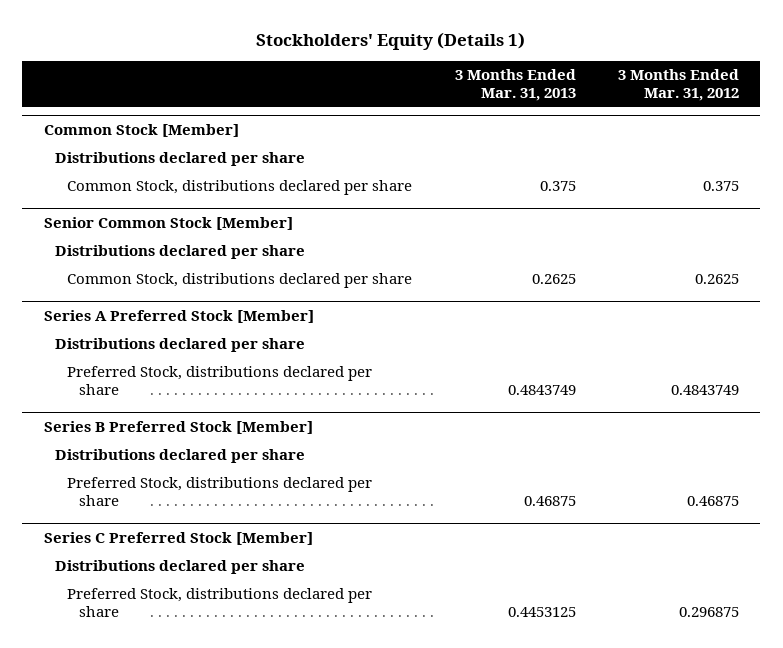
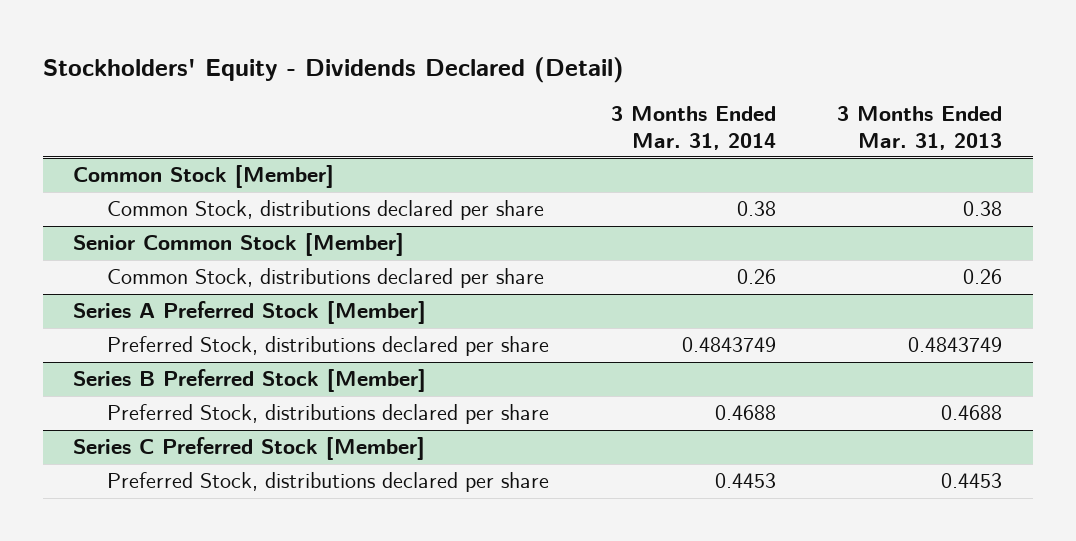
- Stockholders' Equity (Details 1)
+ Stockholders' Equity - Dividends Declared (Detail)
- | 3 Months Ended Mar. 31, 2013 | 3 Months Ended Mar. 31, 2012
+ | 3 Months Ended Mar. 31, 2014 | 3 Months Ended Mar. 31, 2013
@ Common Stock [Member]
- Distributions declared per share
- Common Stock, distributions declared per share | 0.375 | 0.375
+ Common Stock, distributions declared per share | 0.38 | 0.38
@ Senior Common Stock [Member]
- Distributions declared per share
- Common Stock, distributions declared per share | 0.2625 | 0.2625
+ Common Stock, distributions declared per share | 0.26 | 0.26
@ Series A Preferred Stock [Member]
- Distributions declared per share
@ Series B Preferred Stock [Member]
- Distributions declared per share
- Preferred Stock, distributions declared per share | 0.46875 | 0.46875
+ Preferred Stock, distributions declared per share | 0.4688 | 0.4688
@ Series C Preferred Stock [Member]
- Distributions declared per share
- Preferred Stock, distributions declared per share | 0.4453125 | 0.296875
+ Preferred Stock, distributions declared per share | 0.4453 | 0.4453

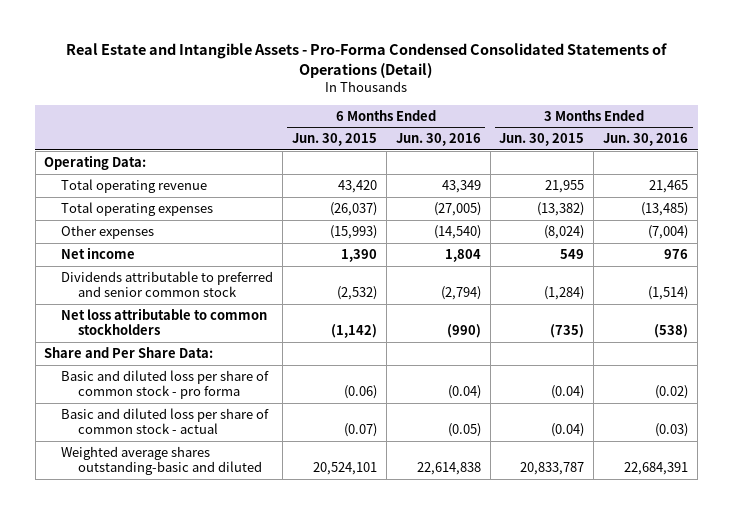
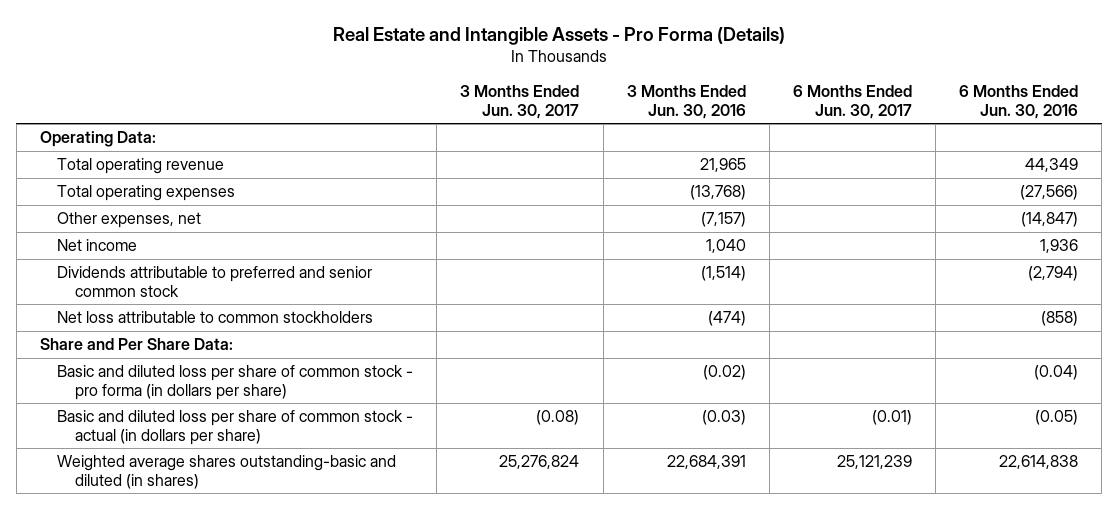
- Real Estate and Intangible Assets - Pro-Forma Condensed Consolidated Statements of Operations (Detail)
+ Real Estate and Intangible Assets - Pro Forma (Details)
- | 6 Months Ended Jun. 30, 2015 | 6 Months Ended Jun. 30, 2016 | 3 Months Ended Jun. 30, 2015 | 3 Months Ended Jun. 30, 2016
+ | 3 Months Ended Jun. 30, 2017 | 3 Months Ended Jun. 30, 2016 | 6 Months Ended Jun. 30, 2017 | 6 Months Ended Jun. 30, 2016
- Total operating revenue | 43,420 | 43,349 | 21,955 | 21,465
- Total operating expenses | (26,037) | (27,005) | (13,382) | (13,485)
- Other expenses | (15,993) | (14,540) | (8,024) | (7,004)
- Net income | 1,390 | 1,804 | 549 | 976
+ Total operating revenue | | 21,965 | | 44,349
+ Total operating expenses | | (13,768) | | (27,566)
+ Other expenses, net | | (7,157) | | (14,847)
+ Net income | | 1,040 | | 1,936
- Net loss attributable to common stockholders | (1,142) | (990) | (735) | (538)
+ Net loss attributable to common stockholders | | (474) | | (858)
- Basic and diluted loss per share of common stock - pro forma | (0.06) | (0.04) | (0.04) | (0.02)
- Basic and diluted loss per share of common stock - actual | (0.07) | (0.05) | (0.04) | (0.03)
- Weighted average shares outstanding-basic and diluted | 20,524,101 | 22,614,838 | 20,833,787 | 22,684,391
+ Basic and diluted loss per share of common stock - pro forma (in dollars per share) | | (0.02) | | (0.04)
+ Basic and diluted loss per share of common stock - actual (in dollars per share) | (0.08) | (0.03) | (0.01) | (0.05)
+ Weighted average shares outstanding-basic and diluted (in shares) | 25,276,824 | 22,684,391 | 25,121,239 | 22,614,838

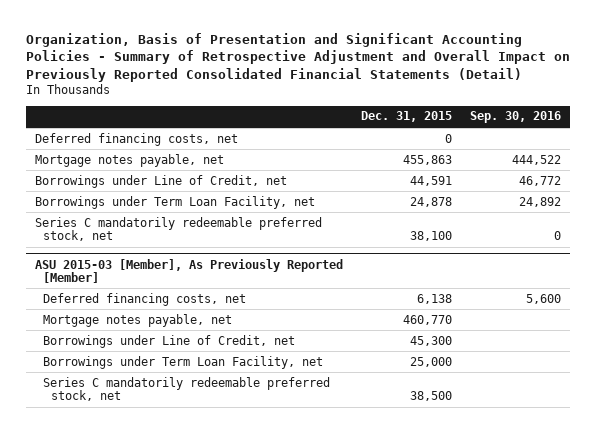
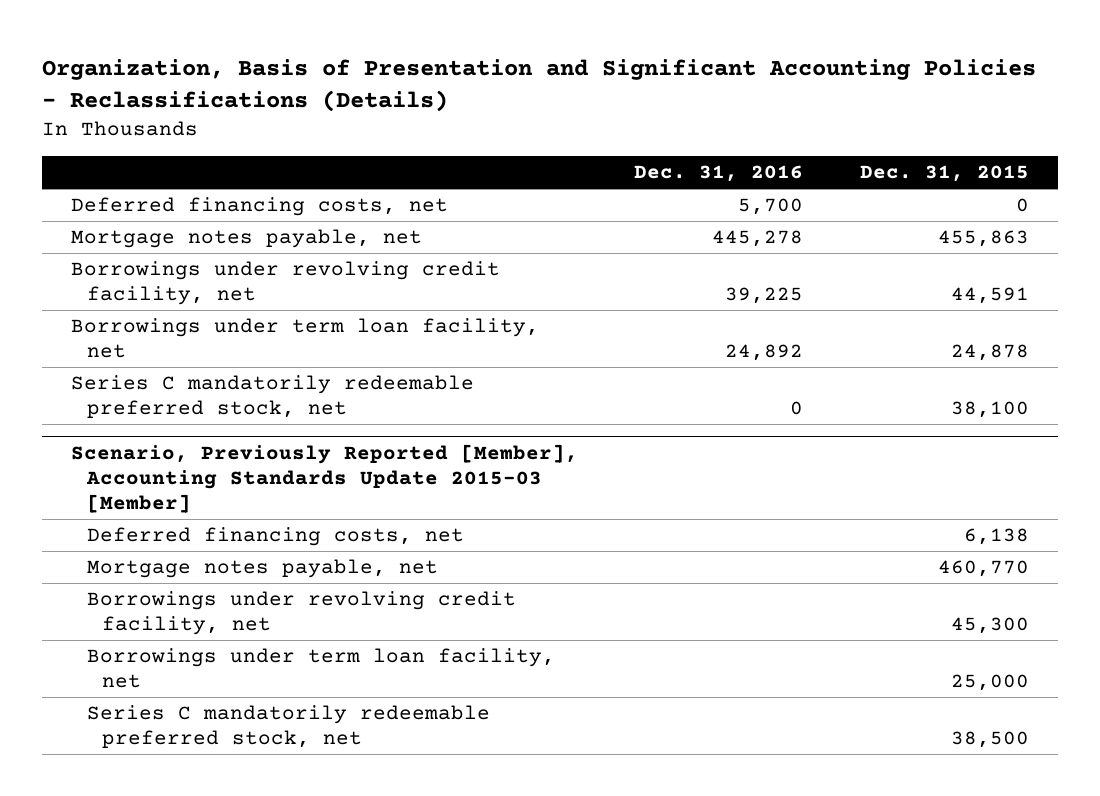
- Organization, Basis of Presentation and Significant Accounting Policies - Summary of Retrospective Adjustment and Overall Impact on Previously Reported Consolidated Financial Statements (Detail)
+ Organization, Basis of Presentation and Significant Accounting Policies - Reclassifications (Details)
- | Dec. 31, 2015 | Sep. 30, 2016
+ | Dec. 31, 2016 | Dec. 31, 2015
- Borrowings under Line of Credit, net | 44,591 | 46,772
- Borrowings under Term Loan Facility, net | 24,878 | 24,892
+ Borrowings under revolving credit facility, net | 39,225 | 44,591
+ Borrowings under term loan facility, net | 24,892 | 24,878
- ASU 2015-03 [Member], As Previously Reported [Member]
+ Scenario, Previously Reported [Member], Accounting Standards Update 2015-03 [Member]
- Borrowings under Line of Credit, net | 45,300 |
- Borrowings under Term Loan Facility, net | 25,000 |
+ Borrowings under revolving credit facility, net | | 45,300
+ Borrowings under term loan facility, net | | 25,000

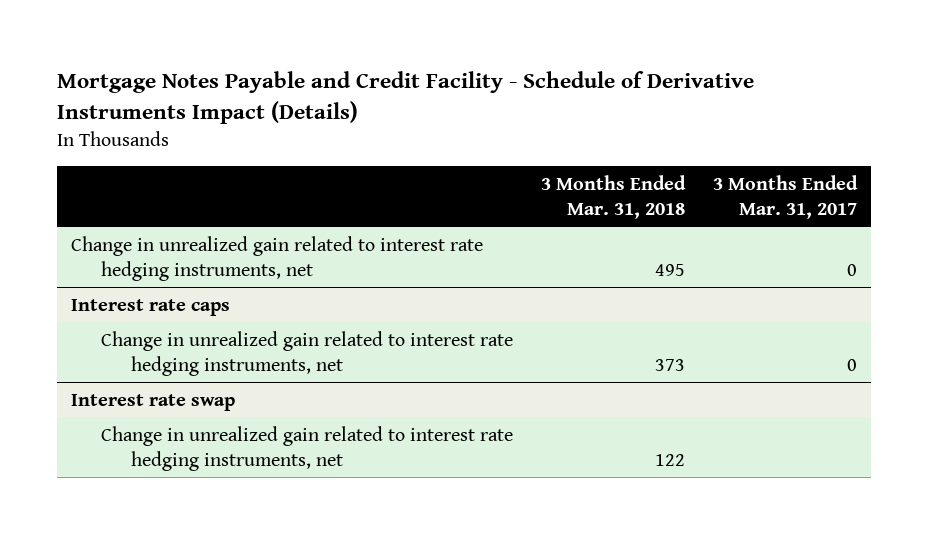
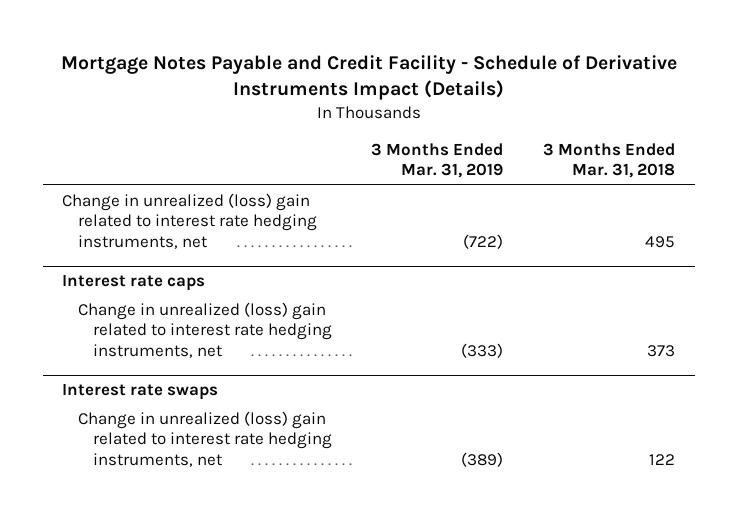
- | 3 Months Ended Mar. 31, 2018 | 3 Months Ended Mar. 31, 2017
+ | 3 Months Ended Mar. 31, 2019 | 3 Months Ended Mar. 31, 2018
- Change in unrealized gain related to interest rate hedging instruments, net | 495 | 0
+ Change in unrealized (loss) gain related to interest rate hedging instruments, net | (722) | 495
@ Interest rate caps
- Change in unrealized gain related to interest rate hedging instruments, net | 373 | 0
- Interest rate swap
- Change in unrealized gain related to interest rate hedging instruments, net | 122 |
@ Interest rate caps
+ Change in unrealized (loss) gain related to interest rate hedging instruments, net | (333) | 373
+ Interest rate swaps
+ Change in unrealized (loss) gain related to interest rate hedging instruments, net | (389) | 122

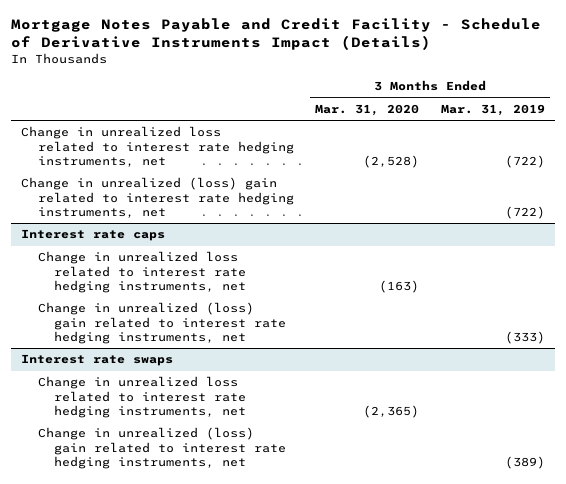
- | 3 Months Ended Mar. 31, 2019 | 3 Months Ended Mar. 31, 2018
+ | 3 Months Ended Mar. 31, 2020 | 3 Months Ended Mar. 31, 2019
+ Change in unrealized loss related to interest rate hedging instruments, net | (2,528) | (722)
@ Interest rate caps
+ Change in unrealized loss related to interest rate hedging instruments, net | (163) |
@ Interest rate swaps
+ Change in unrealized loss related to interest rate hedging instruments, net | (2,365) |

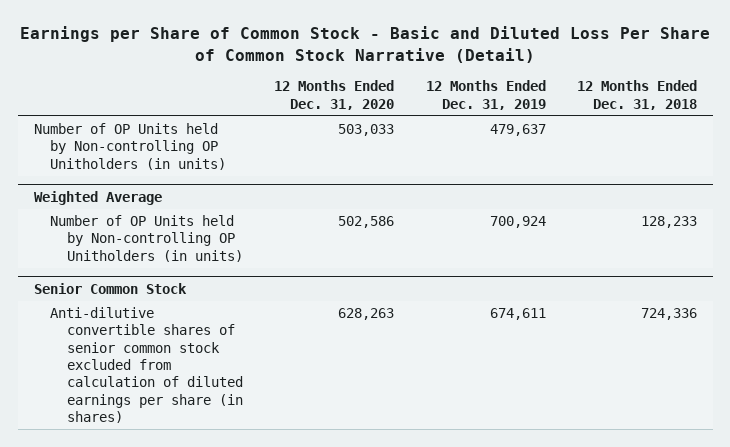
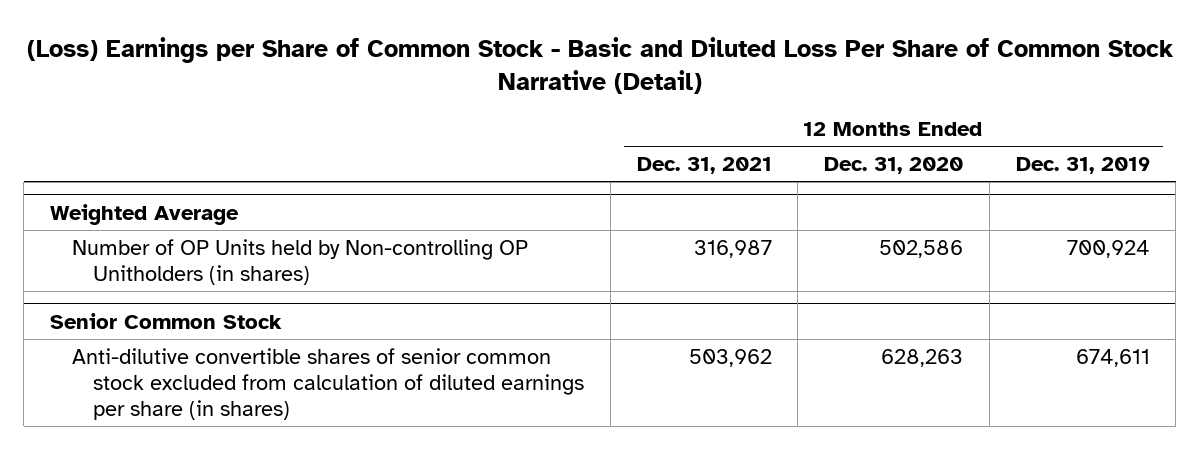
- Earnings per Share of Common Stock - Basic and Diluted Loss Per Share of Common Stock Narrative (Detail)
+ (Loss) Earnings per Share of Common Stock - Basic and Diluted Loss Per Share of Common Stock Narrative (Detail)
- | 12 Months Ended Dec. 31, 2020 | 12 Months Ended Dec. 31, 2019 | 12 Months Ended Dec. 31, 2018
+ | 12 Months Ended Dec. 31, 2021 | 12 Months Ended Dec. 31, 2020 | 12 Months Ended Dec. 31, 2019
- Number of OP Units held by Non-controlling OP Unitholders (in units) | 503,033 | 479,637 |
@ Weighted Average
- Number of OP Units held by Non-controlling OP Unitholders (in units) | 502,586 | 700,924 | 128,233
+ Number of OP Units held by Non-controlling OP Unitholders (in shares) | 316,987 | 502,586 | 700,924

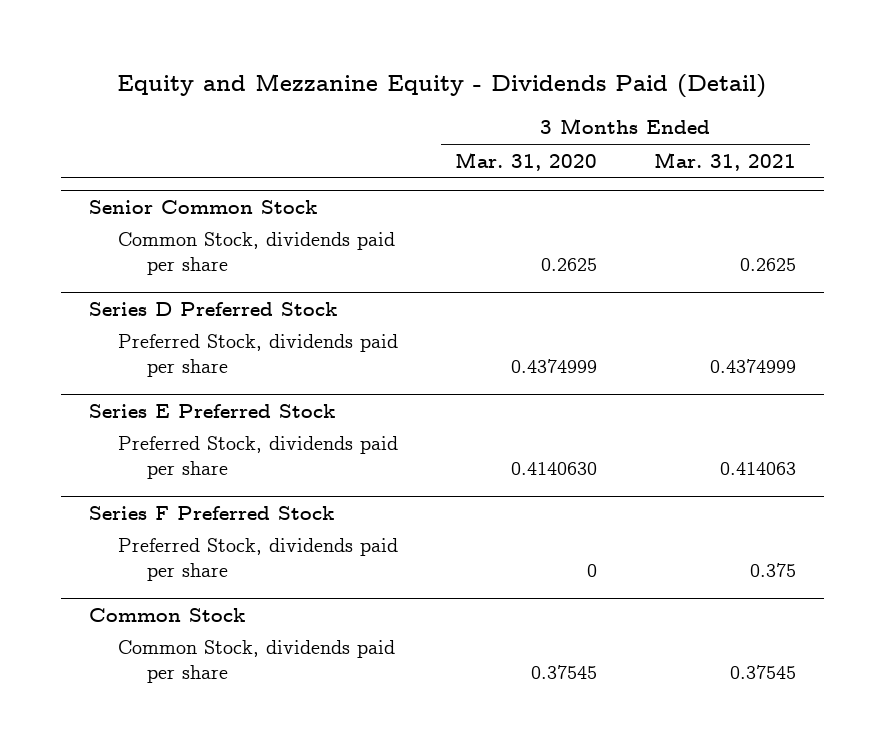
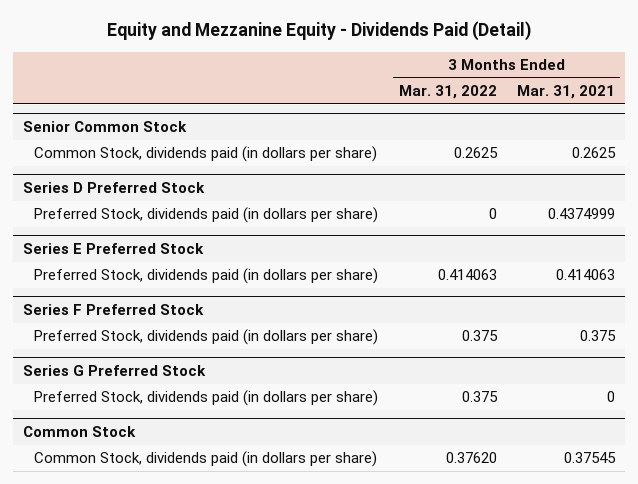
- | 3 Months Ended Mar. 31, 2020 | 3 Months Ended Mar. 31, 2021
+ | 3 Months Ended Mar. 31, 2022 | 3 Months Ended Mar. 31, 2021
@ Senior Common Stock
- Common Stock, dividends paid per share | 0.2625 | 0.2625
+ Common Stock, dividends paid (in dollars per share) | 0.2625 | 0.2625
@ Series D Preferred Stock
- Preferred Stock, dividends paid per share | 0.4374999 | 0.4374999
+ Preferred Stock, dividends paid (in dollars per share) | 0 | 0.4374999
@ Series E Preferred Stock
- Preferred Stock, dividends paid per share | 0.4140630 | 0.414063
+ Preferred Stock, dividends paid (in dollars per share) | 0.414063 | 0.414063
@ Series F Preferred Stock
- Preferred Stock, dividends paid per share | 0 | 0.375
+ Preferred Stock, dividends paid (in dollars per share) | 0.375 | 0.375
+ Series G Preferred Stock
+ Preferred Stock, dividends paid (in dollars per share) | 0.375 | 0
@ Common Stock
- Common Stock, dividends paid per share | 0.37545 | 0.37545
+ Common Stock, dividends paid (in dollars per share) | 0.37620 | 0.37545

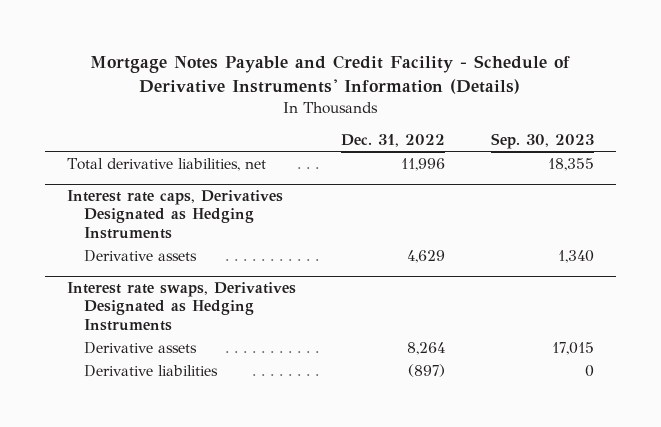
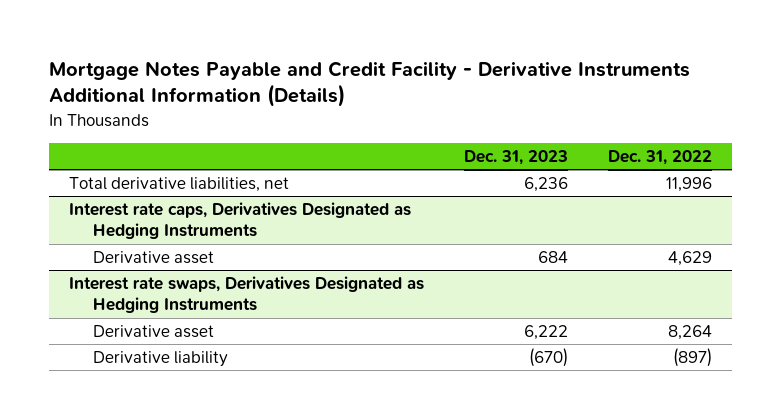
- Mortgage Notes Payable and Credit Facility - Schedule of Derivative Instruments' Information (Details)
+ Mortgage Notes Payable and Credit Facility - Derivative Instruments Additional Information (Details)
- | Dec. 31, 2022 | Sep. 30, 2023
+ | Dec. 31, 2023 | Dec. 31, 2022
@ Interest rate caps, Derivatives Designated as Hedging Instruments
- Derivative assets | 4,629 | 1,340
+ Derivative asset | 684 | 4,629
@ Interest rate swaps, Derivatives Designated as Hedging Instruments
- Derivative assets | 8,264 | 17,015
- Derivative liabilities | (897) | 0
+ Derivative asset | 6,222 | 8,264
+ Derivative liability | (670) | (897)

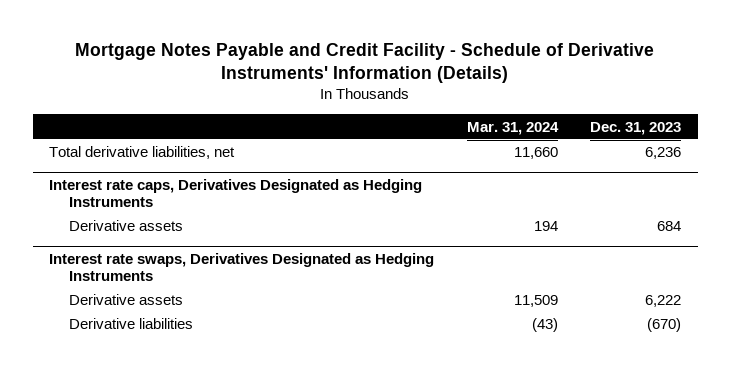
- Mortgage Notes Payable and Credit Facility - Derivative Instruments Additional Information (Details)
+ Mortgage Notes Payable and Credit Facility - Schedule of Derivative Instruments' Information (Details)
- | Dec. 31, 2023 | Dec. 31, 2022
+ | Mar. 31, 2024 | Dec. 31, 2023
@ Interest rate caps, Derivatives Designated as Hedging Instruments
- Derivative asset | 684 | 4,629
+ Derivative assets | 194 | 684
@ Interest rate swaps, Derivatives Designated as Hedging Instruments
- Derivative asset | 6,222 | 8,264
- Derivative liability | (670) | (897)
+ Derivative assets | 11,509 | 6,222
+ Derivative liabilities | (43) | (670)

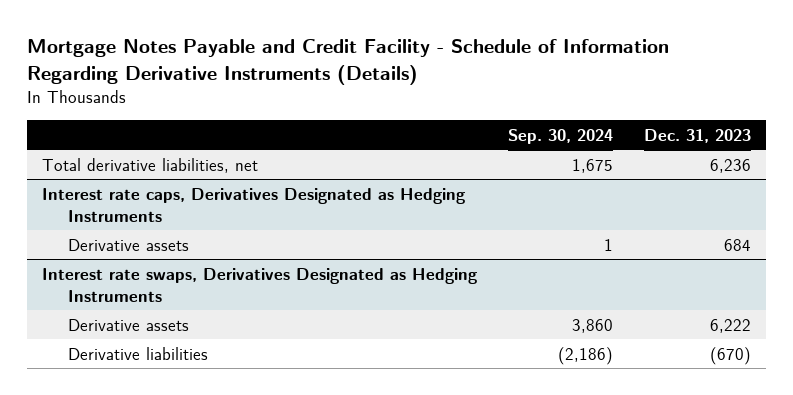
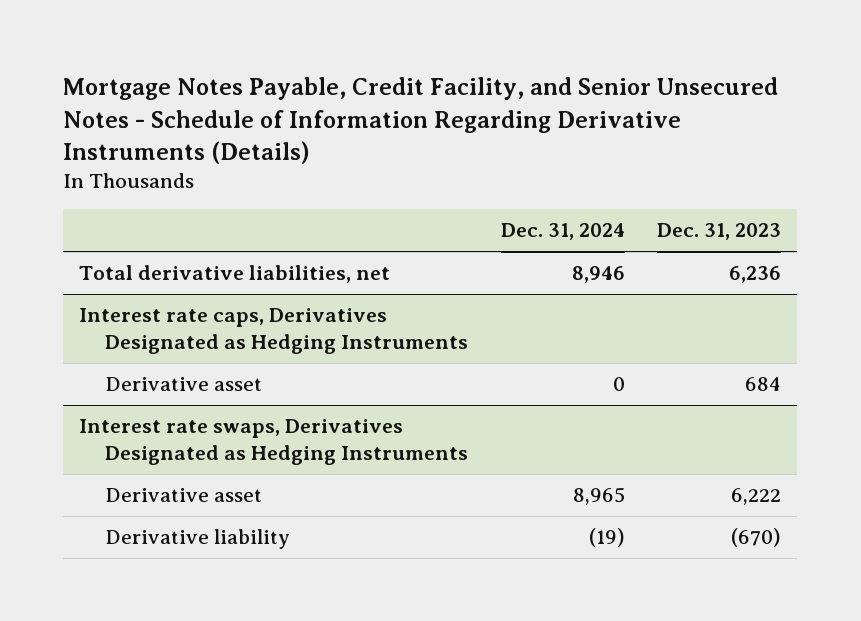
- Mortgage Notes Payable and Credit Facility - Schedule of Information Regarding Derivative Instruments (Details)
+ Mortgage Notes Payable, Credit Facility, and Senior Unsecured Notes - Schedule of Information Regarding Derivative Instruments (Details)
- | Sep. 30, 2024 | Dec. 31, 2023
+ | Dec. 31, 2024 | Dec. 31, 2023
@ Interest rate caps, Derivatives Designated as Hedging Instruments
- Derivative assets | 1 | 684
+ Derivative asset | 0 | 684
@ Interest rate swaps, Derivatives Designated as Hedging Instruments
- Derivative assets | 3,860 | 6,222
- Derivative liabilities | (2,186) | (670)
+ Derivative asset | 8,965 | 6,222
+ Derivative liability | (19) | (670)

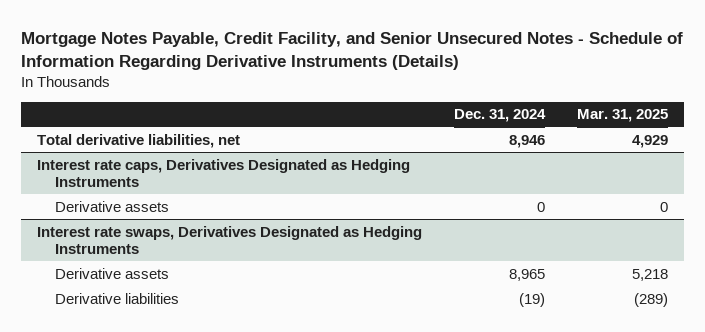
- | Dec. 31, 2024 | Dec. 31, 2023
+ | Dec. 31, 2024 | Mar. 31, 2025
@ Interest rate caps, Derivatives Designated as Hedging Instruments
- Derivative asset | 0 | 684
+ Derivative assets | 0 | 0
@ Interest rate swaps, Derivatives Designated as Hedging Instruments
- Derivative asset | 8,965 | 6,222
- Derivative liability | (19) | (670)
+ Derivative assets | 8,965 | 5,218
+ Derivative liabilities | (19) | (289)

